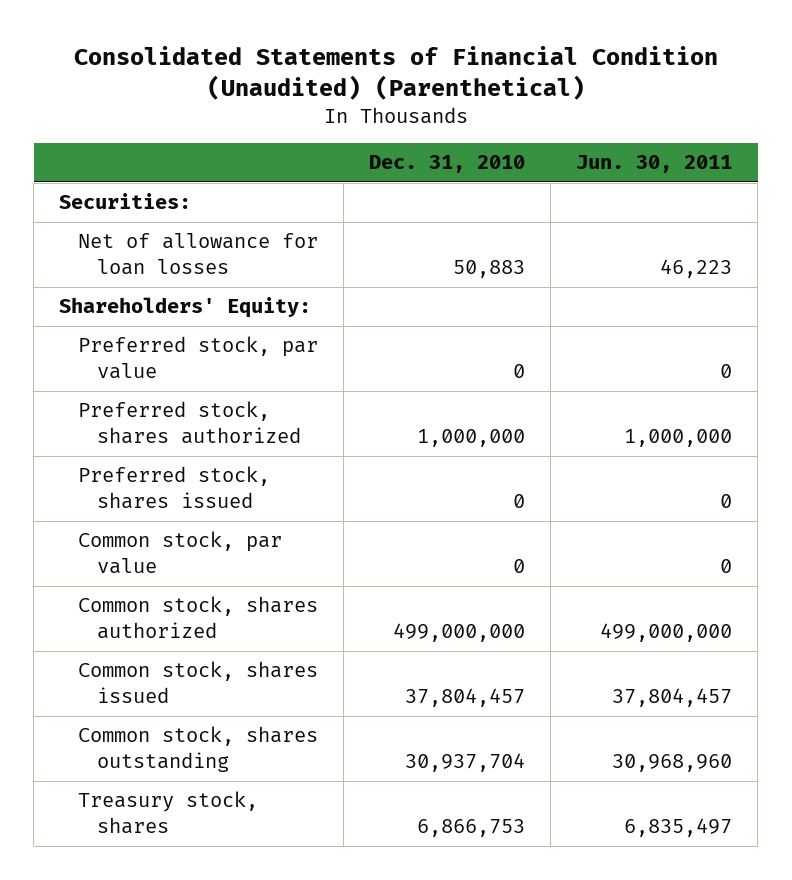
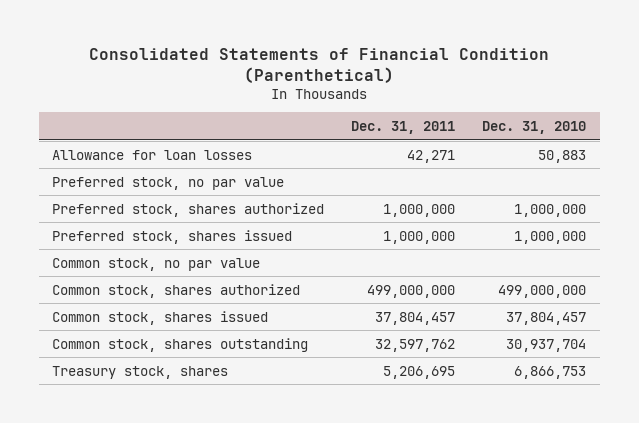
- Consolidated Statements of Financial Condition (Unaudited) (Parenthetical)
+ Consolidated Statements of Financial Condition (Parenthetical)
- | Dec. 31, 2010 | Jun. 30, 2011
+ | Dec. 31, 2011 | Dec. 31, 2010
- Securities:
- Net of allowance for loan losses | 50,883 | 46,223
- Shareholders' Equity:
- Preferred stock, par value | 0 | 0
+ Allowance for loan losses | 42,271 | 50,883
+ Preferred stock, no par value
- Preferred stock, shares issued | 0 | 0
- Common stock, par value | 0 | 0
+ Preferred stock, shares issued | 1,000,000 | 1,000,000
+ Common stock, no par value

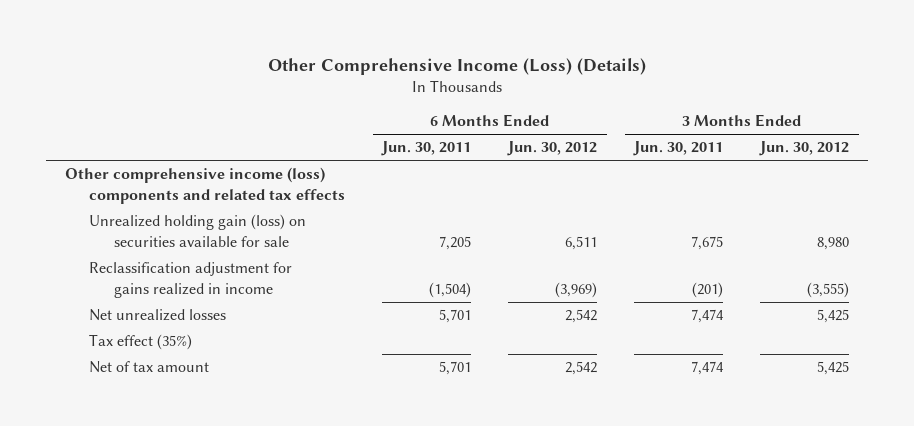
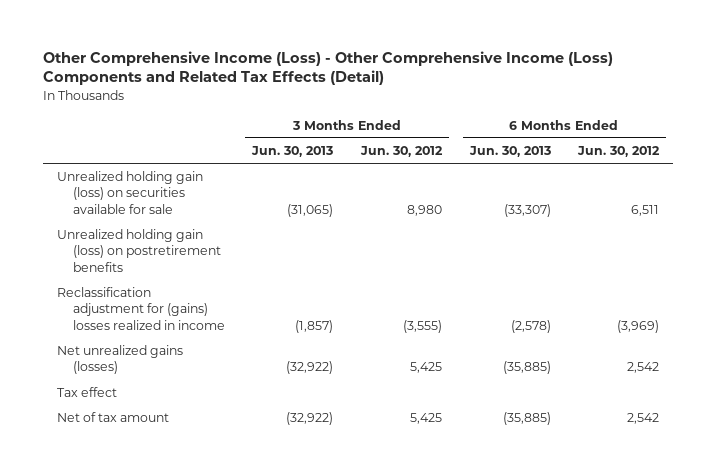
- Other Comprehensive Income (Loss) (Details)
+ Other Comprehensive Income (Loss) - Other Comprehensive Income (Loss) Components and Related Tax Effects (Detail)
- | 6 Months Ended Jun. 30, 2011 | 6 Months Ended Jun. 30, 2012 | 3 Months Ended Jun. 30, 2011 | 3 Months Ended Jun. 30, 2012
+ | 3 Months Ended Jun. 30, 2013 | 3 Months Ended Jun. 30, 2012 | 6 Months Ended Jun. 30, 2013 | 6 Months Ended Jun. 30, 2012
- Other comprehensive income (loss) components and related tax effects
- Reclassification adjustment for gains realized in income | (1,504) | (3,969) | (201) | (3,555)
- Net unrealized losses | 5,701 | 2,542 | 7,474 | 5,425
- Tax effect (35%)
+ Unrealized holding gain (loss) on postretirement benefits
+ Reclassification adjustment for (gains) losses realized in income | (1,857) | (3,555) | (2,578) | (3,969)
+ Net unrealized gains (losses) | (32,922) | 5,425 | (35,885) | 2,542
+ Tax effect

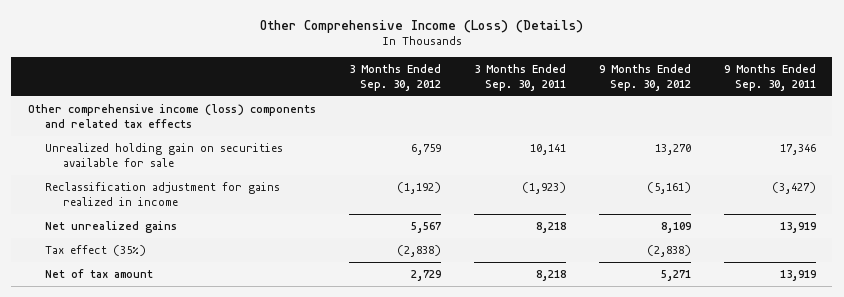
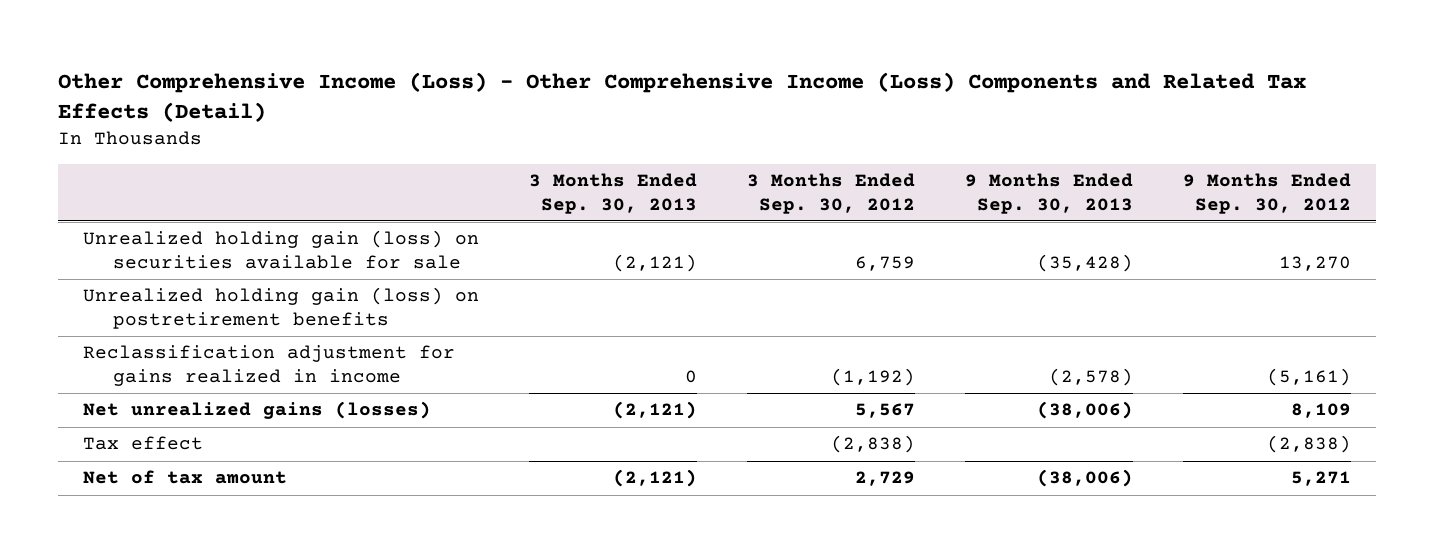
- Other Comprehensive Income (Loss) (Details)
+ Other Comprehensive Income (Loss) - Other Comprehensive Income (Loss) Components and Related Tax Effects (Detail)
- | 3 Months Ended Sep. 30, 2012 | 3 Months Ended Sep. 30, 2011 | 9 Months Ended Sep. 30, 2012 | 9 Months Ended Sep. 30, 2011
+ | 3 Months Ended Sep. 30, 2013 | 3 Months Ended Sep. 30, 2012 | 9 Months Ended Sep. 30, 2013 | 9 Months Ended Sep. 30, 2012
- Other comprehensive income (loss) components and related tax effects
- Unrealized holding gain on securities available for sale | 6,759 | 10,141 | 13,270 | 17,346
+ Unrealized holding gain (loss) on securities available for sale | (2,121) | 6,759 | (35,428) | 13,270
+ Unrealized holding gain (loss) on postretirement benefits
- Net unrealized gains | 5,567 | 8,218 | 8,109 | 13,919
- Tax effect (35%) | (2,838) | | (2,838) |
+ Net unrealized gains (losses) | (2,121) | 5,567 | (38,006) | 8,109
+ Tax effect | | (2,838) | | (2,838)

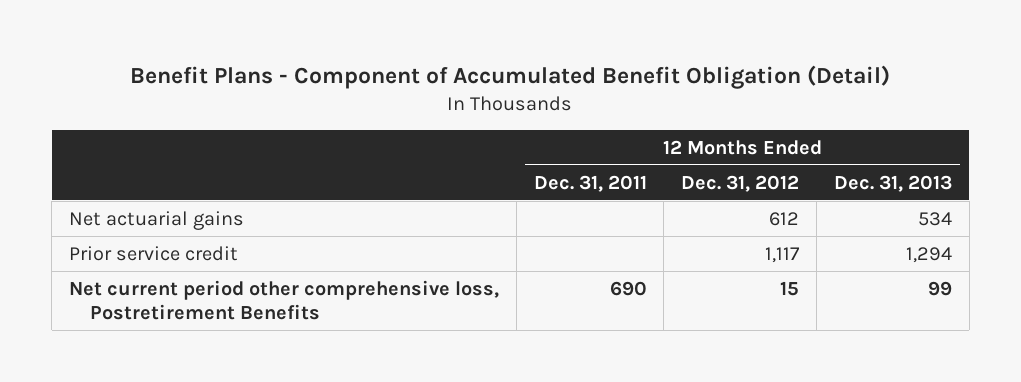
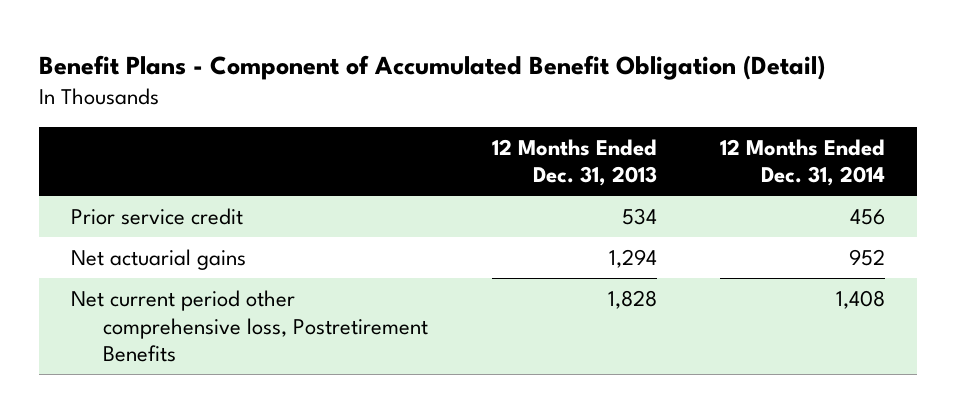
- | 12 Months Ended Dec. 31, 2011 | 12 Months Ended Dec. 31, 2012 | 12 Months Ended Dec. 31, 2013
+ | 12 Months Ended Dec. 31, 2013 | 12 Months Ended Dec. 31, 2014
- Net actuarial gains | | 612 | 534
- Prior service credit | | 1,117 | 1,294
- Net current period other comprehensive loss, Postretirement Benefits | 690 | 15 | 99
+ Prior service credit | 534 | 456
+ Net actuarial gains | 1,294 | 952
+ Net current period other comprehensive loss, Postretirement Benefits | 1,828 | 1,408

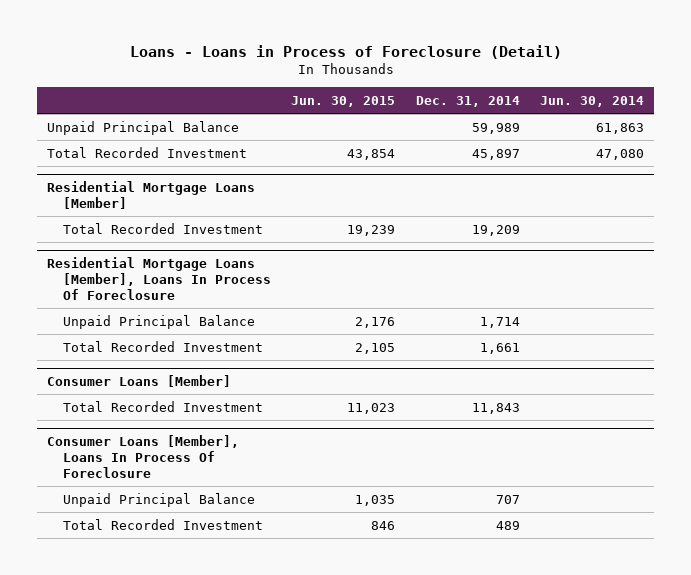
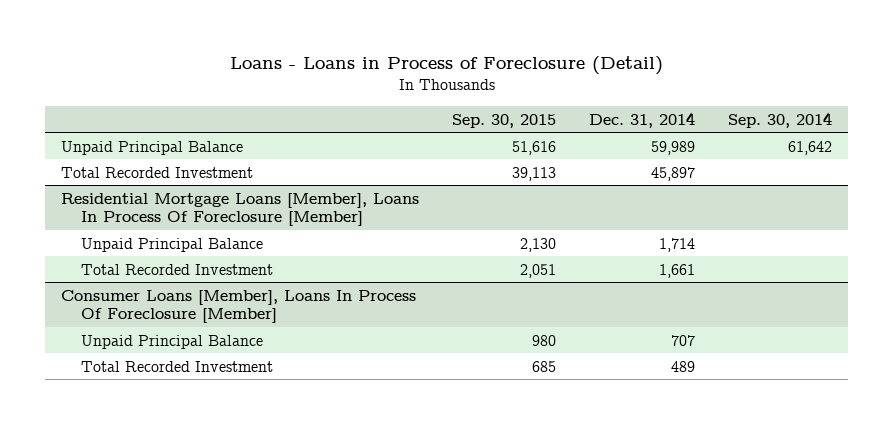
- | Jun. 30, 2015 | Dec. 31, 2014 | Jun. 30, 2014
+ | Sep. 30, 2015 | Dec. 31, 2014 | Sep. 30, 2014
- Residential Mortgage Loans [Member]
- Total Recorded Investment | 19,239 | 19,209 |
- Residential Mortgage Loans [Member], Loans In Process Of Foreclosure
+ Residential Mortgage Loans [Member], Loans In Process Of Foreclosure [Member]
- Consumer Loans [Member]
- Total Recorded Investment | 11,023 | 11,843 |
- Consumer Loans [Member], Loans In Process Of Foreclosure
+ Consumer Loans [Member], Loans In Process Of Foreclosure [Member]

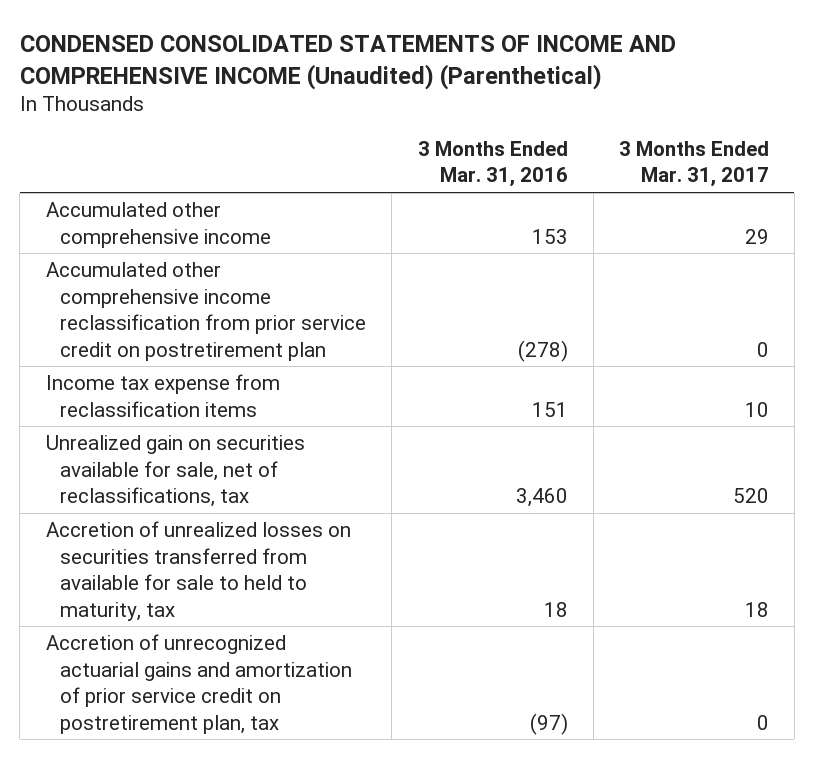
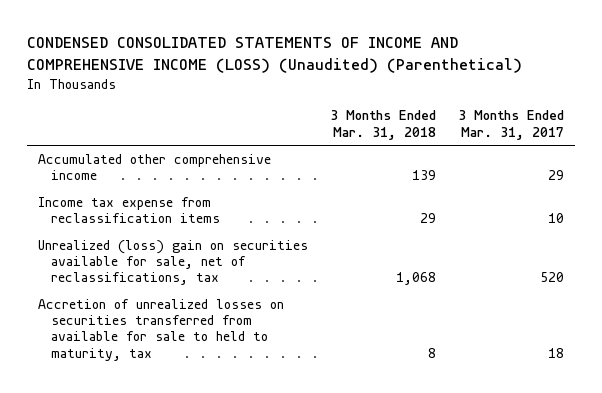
- CONDENSED CONSOLIDATED STATEMENTS OF INCOME AND COMPREHENSIVE INCOME (Unaudited) (Parenthetical)
+ CONDENSED CONSOLIDATED STATEMENTS OF INCOME AND COMPREHENSIVE INCOME (LOSS) (Unaudited) (Parenthetical)
- | 3 Months Ended Mar. 31, 2016 | 3 Months Ended Mar. 31, 2017
+ | 3 Months Ended Mar. 31, 2018 | 3 Months Ended Mar. 31, 2017
- Accumulated other comprehensive income reclassification from prior service credit on postretirement plan | (278) | 0
- Unrealized gain on securities available for sale, net of reclassifications, tax | 3,460 | 520
+ Unrealized (loss) gain on securities available for sale, net of reclassifications, tax | 1,068 | 520
- Accretion of unrecognized actuarial gains and amortization of prior service credit on postretirement plan, tax | (97) | 0

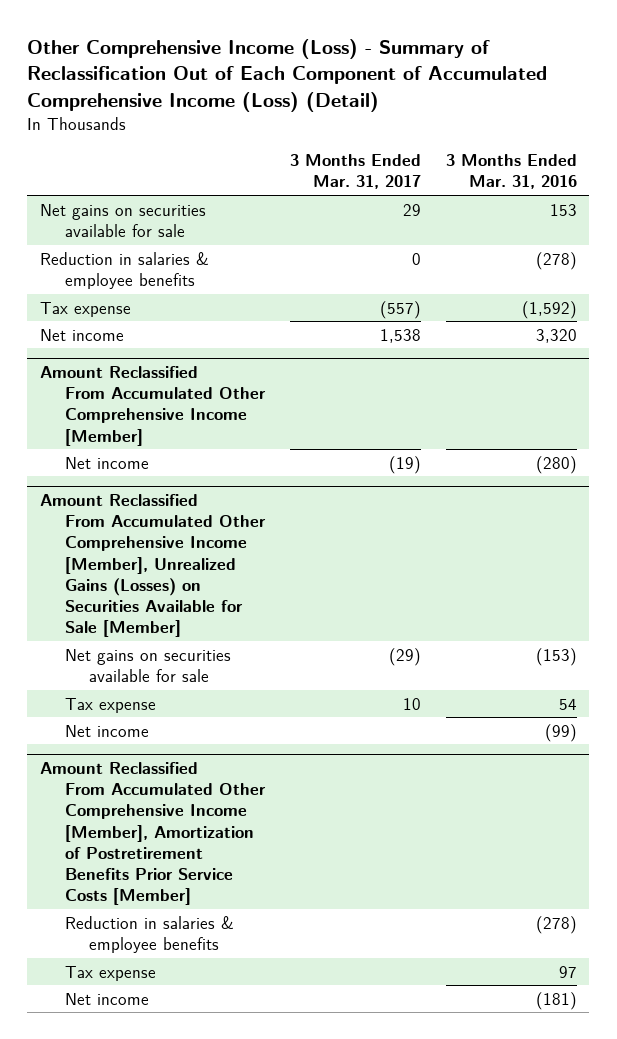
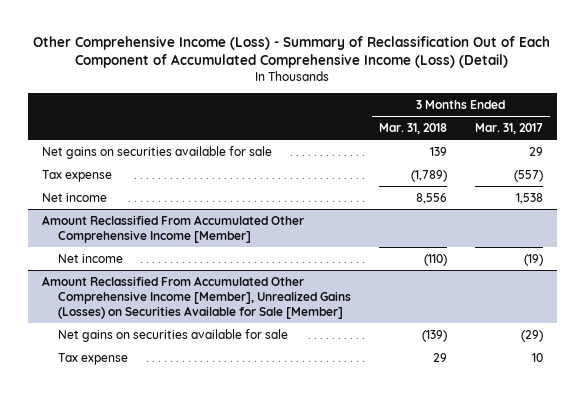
- | 3 Months Ended Mar. 31, 2017 | 3 Months Ended Mar. 31, 2016
+ | 3 Months Ended Mar. 31, 2018 | 3 Months Ended Mar. 31, 2017
- Reduction in salaries & employee benefits | 0 | (278)
@ Amount Reclassified From Accumulated Other Comprehensive Income [Member], Unrealized Gains (Losses) on Securities Available for Sale [Member]
- Net income | | (99)
- Amount Reclassified From Accumulated Other Comprehensive Income [Member], Amortization of Postretirement Benefits Prior Service Costs [Member]
- Reduction in salaries & employee benefits | | (278)
- Tax expense | | 97
- Net income | | (181)

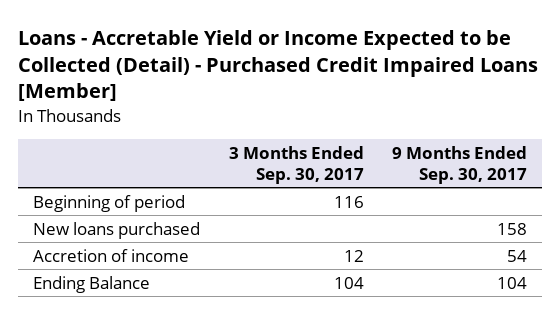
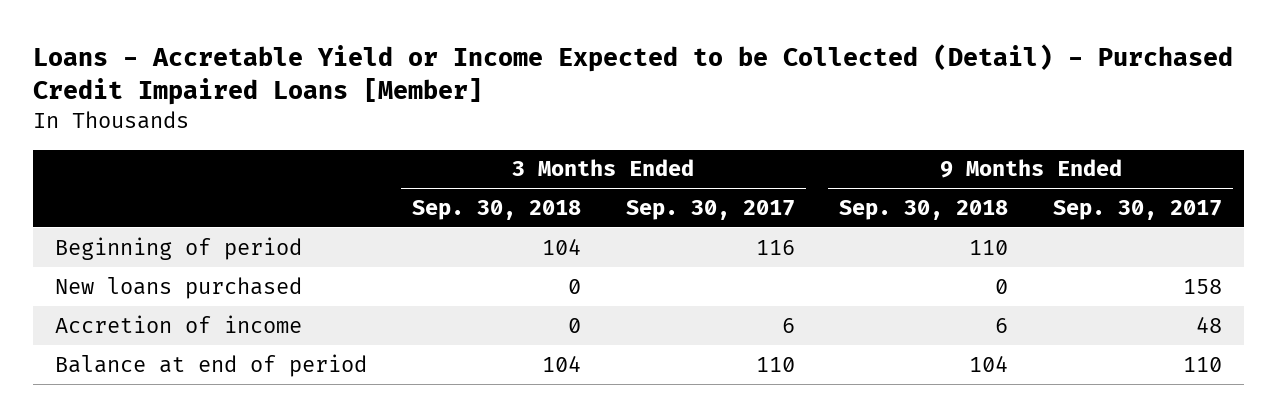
- | 3 Months Ended Sep. 30, 2017 | 9 Months Ended Sep. 30, 2017
+ | 3 Months Ended Sep. 30, 2018 | 3 Months Ended Sep. 30, 2017 | 9 Months Ended Sep. 30, 2018 | 9 Months Ended Sep. 30, 2017
- Accretion of income | 12 | 54
- Ending Balance | 104 | 104
+ Accretion of income | 0 | 6 | 6 | 48
+ Balance at end of period | 104 | 110 | 104 | 110

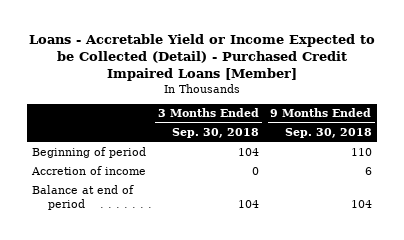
- | 3 Months Ended Sep. 30, 2018 | 3 Months Ended Sep. 30, 2017 | 9 Months Ended Sep. 30, 2018 | 9 Months Ended Sep. 30, 2017
+ | 3 Months Ended Sep. 30, 2018 | 9 Months Ended Sep. 30, 2018
- New loans purchased | 0 | | 0 | 158

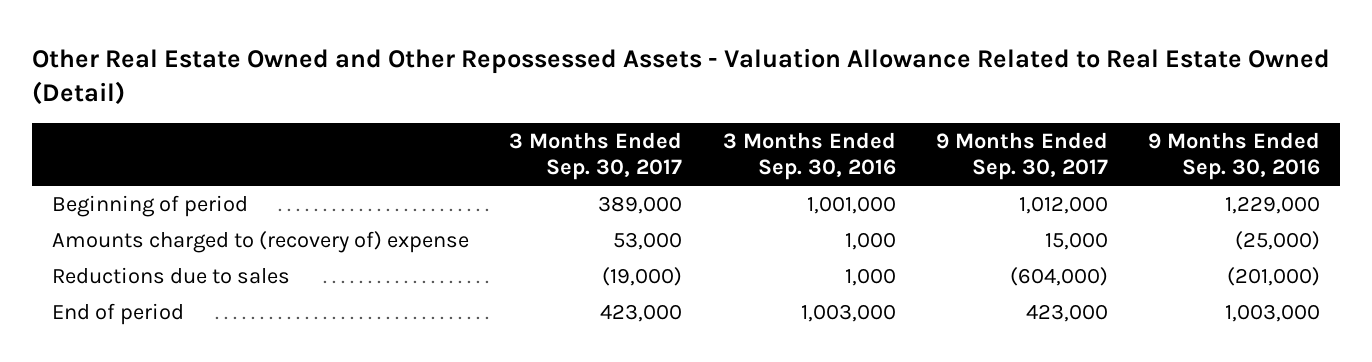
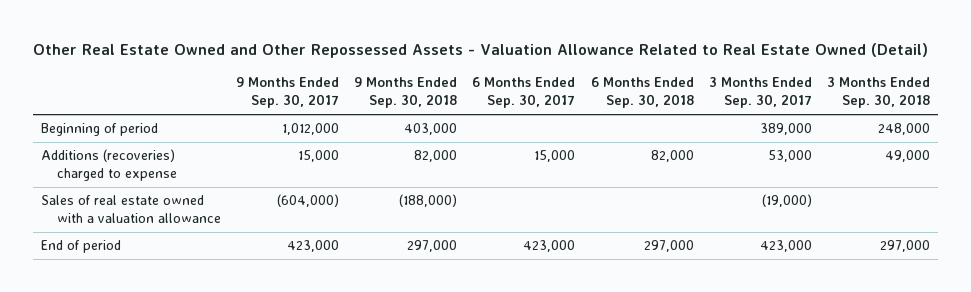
- | 3 Months Ended Sep. 30, 2017 | 3 Months Ended Sep. 30, 2016 | 9 Months Ended Sep. 30, 2017 | 9 Months Ended Sep. 30, 2016
+ | 9 Months Ended Sep. 30, 2017 | 9 Months Ended Sep. 30, 2018 | 6 Months Ended Sep. 30, 2017 | 6 Months Ended Sep. 30, 2018 | 3 Months Ended Sep. 30, 2017 | 3 Months Ended Sep. 30, 2018
- Amounts charged to (recovery of) expense | 53,000 | 1,000 | 15,000 | (25,000)
- Reductions due to sales | (19,000) | 1,000 | (604,000) | (201,000)
+ Additions (recoveries) charged to expense | 15,000 | 82,000 | 15,000 | 82,000 | 53,000 | 49,000
+ Sales of real estate owned with a valuation allowance | (604,000) | (188,000) | | | (19,000) |

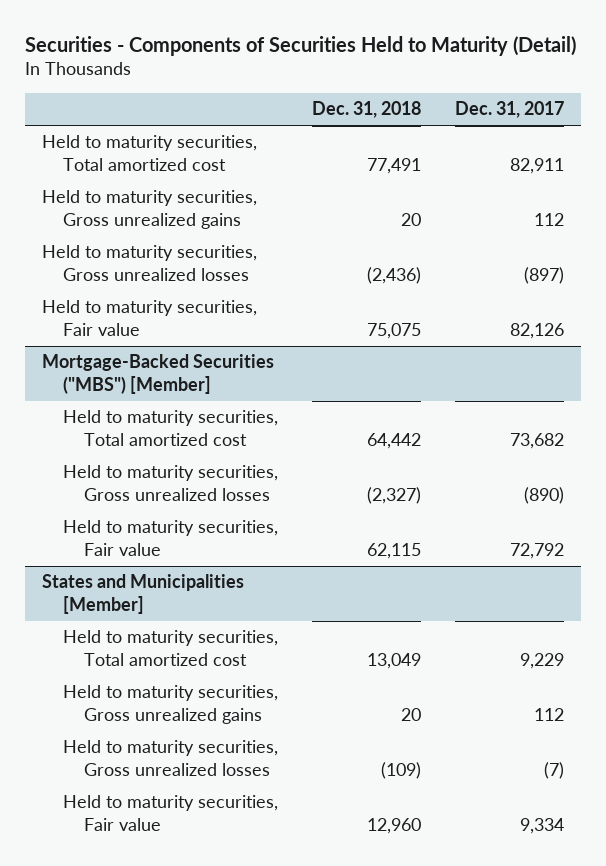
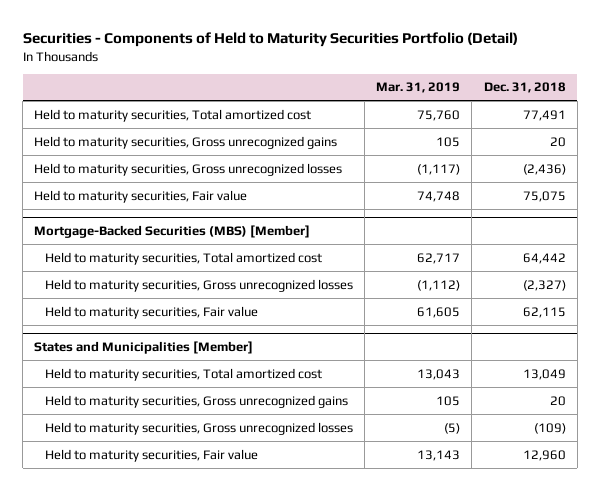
- Securities - Components of Securities Held to Maturity (Detail)
+ Securities - Components of Held to Maturity Securities Portfolio (Detail)
- | Dec. 31, 2018 | Dec. 31, 2017
+ | Mar. 31, 2019 | Dec. 31, 2018
- Held to maturity securities, Gross unrealized gains | 20 | 112
- Held to maturity securities, Gross unrealized losses | (2,436) | (897)
+ Held to maturity securities, Gross unrecognized gains | 105 | 20
+ Held to maturity securities, Gross unrecognized losses | (1,117) | (2,436)
- Mortgage-Backed Securities ("MBS") [Member]
+ Mortgage-Backed Securities (MBS) [Member]
- Held to maturity securities, Gross unrealized losses | (2,327) | (890)
+ Held to maturity securities, Gross unrecognized losses | (1,112) | (2,327)
@ States and Municipalities [Member]
- Held to maturity securities, Gross unrealized gains | 20 | 112
- Held to maturity securities, Gross unrealized losses | (109) | (7)
+ Held to maturity securities, Gross unrecognized gains | 105 | 20
+ Held to maturity securities, Gross unrecognized losses | (5) | (109)

